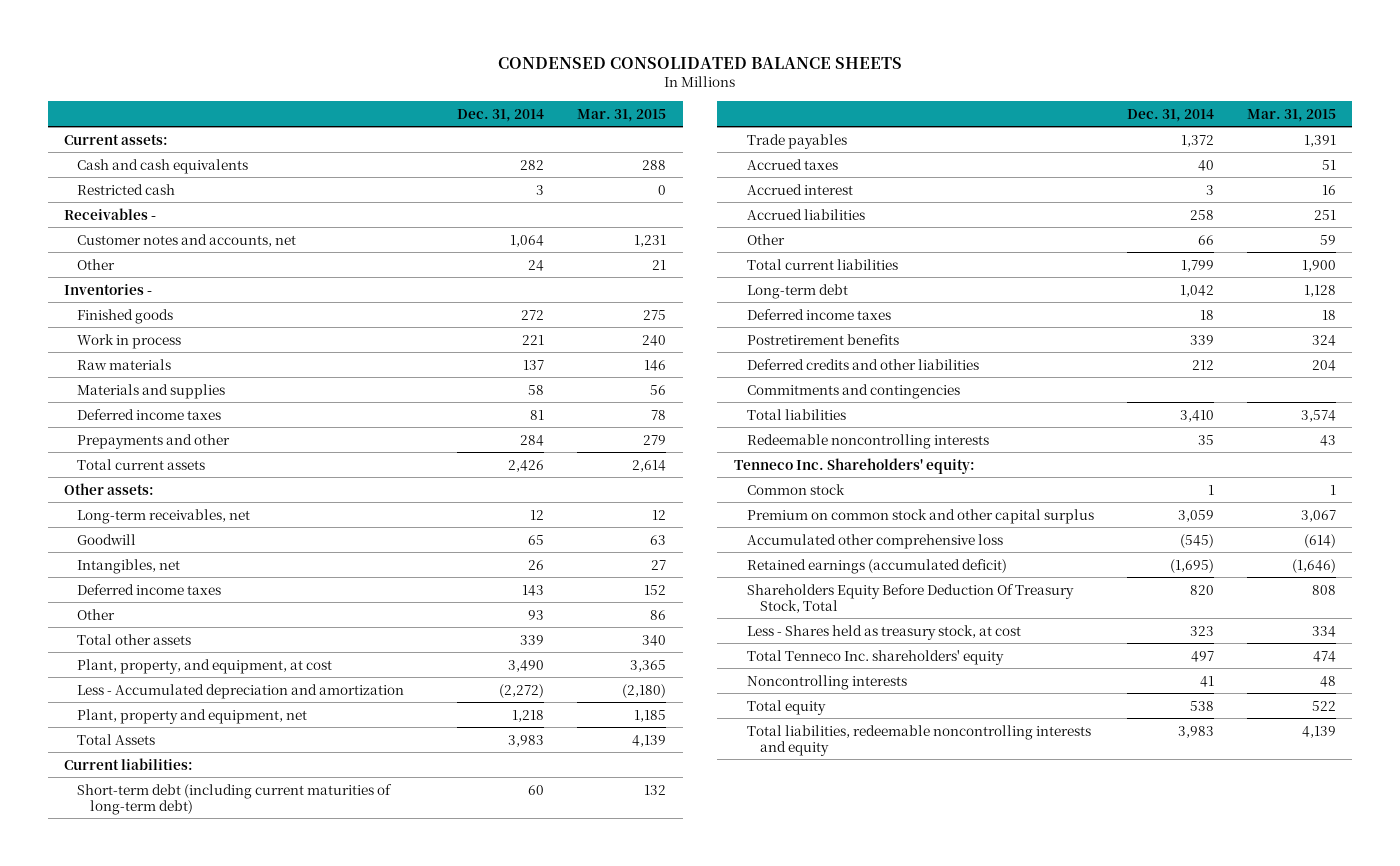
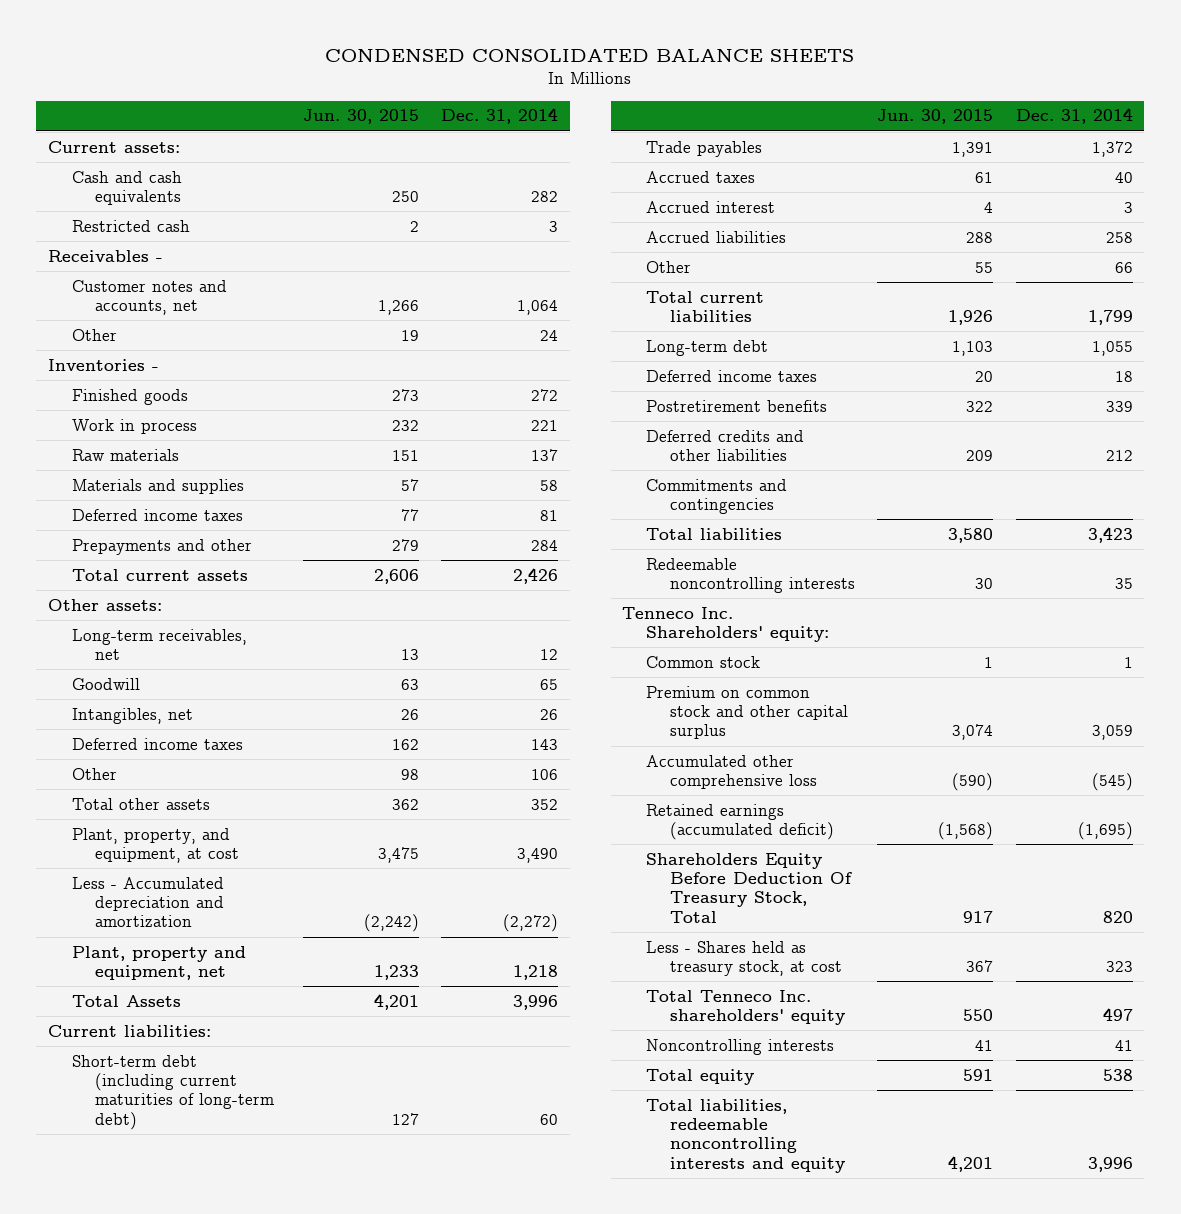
- | Dec. 31, 2014 | Mar. 31, 2015
+ | Jun. 30, 2015 | Dec. 31, 2014
- Other | 93 | 86
- Total other assets | 339 | 340
+ Other | 98 | 106
+ Total other assets | 362 | 352
- Total Assets | 3,983 | 4,139
+ Total Assets | 4,201 | 3,996
- Long-term debt | 1,042 | 1,128
+ Long-term debt | 1,103 | 1,055
- Total liabilities | 3,410 | 3,574
+ Total liabilities | 3,580 | 3,423
- Total liabilities, redeemable noncontrolling interests and equity | 3,983 | 4,139
+ Total liabilities, redeemable noncontrolling interests and equity | 4,201 | 3,996

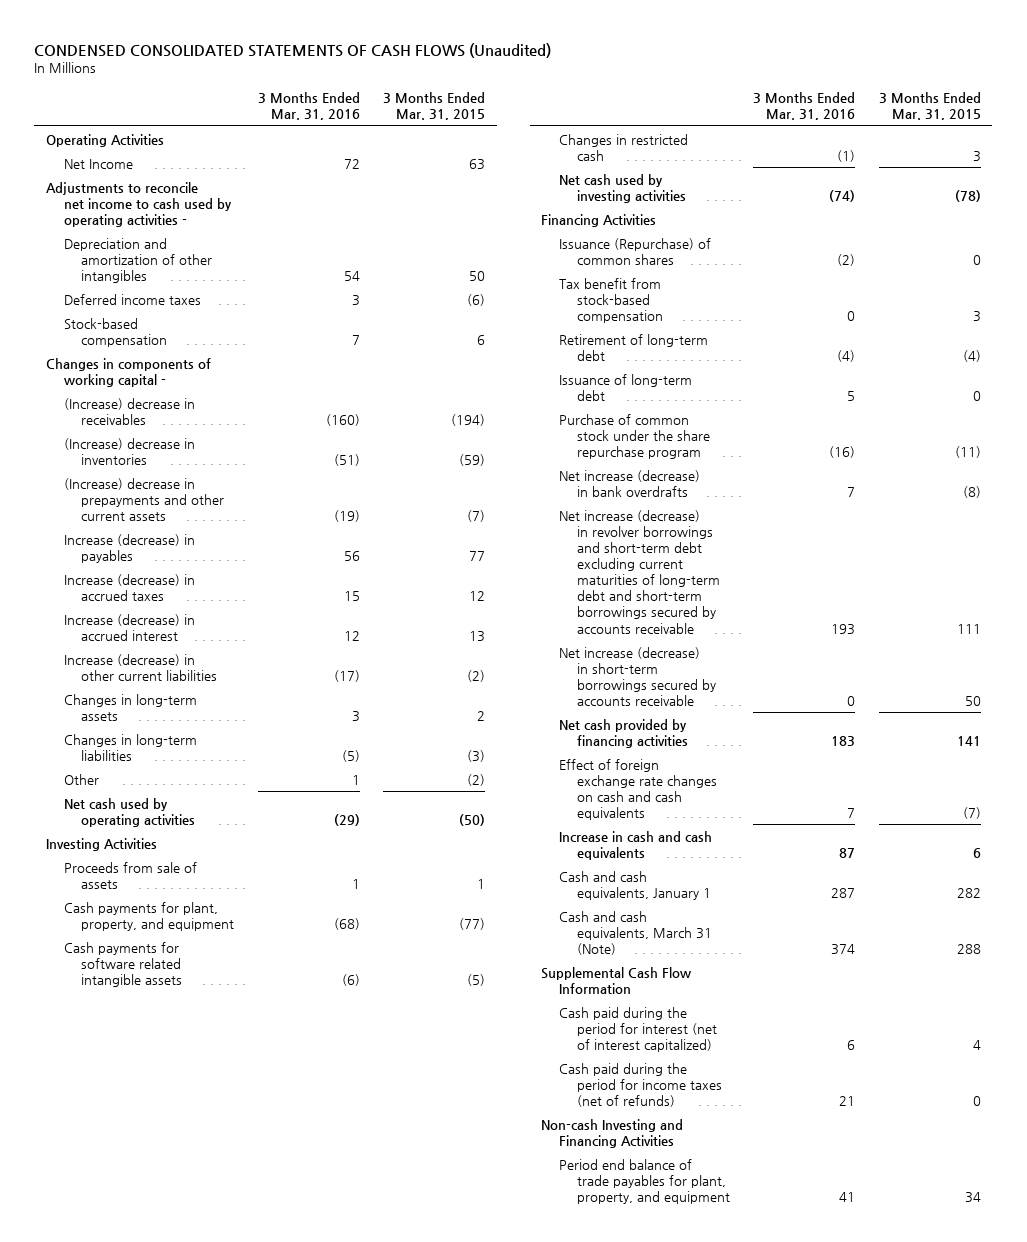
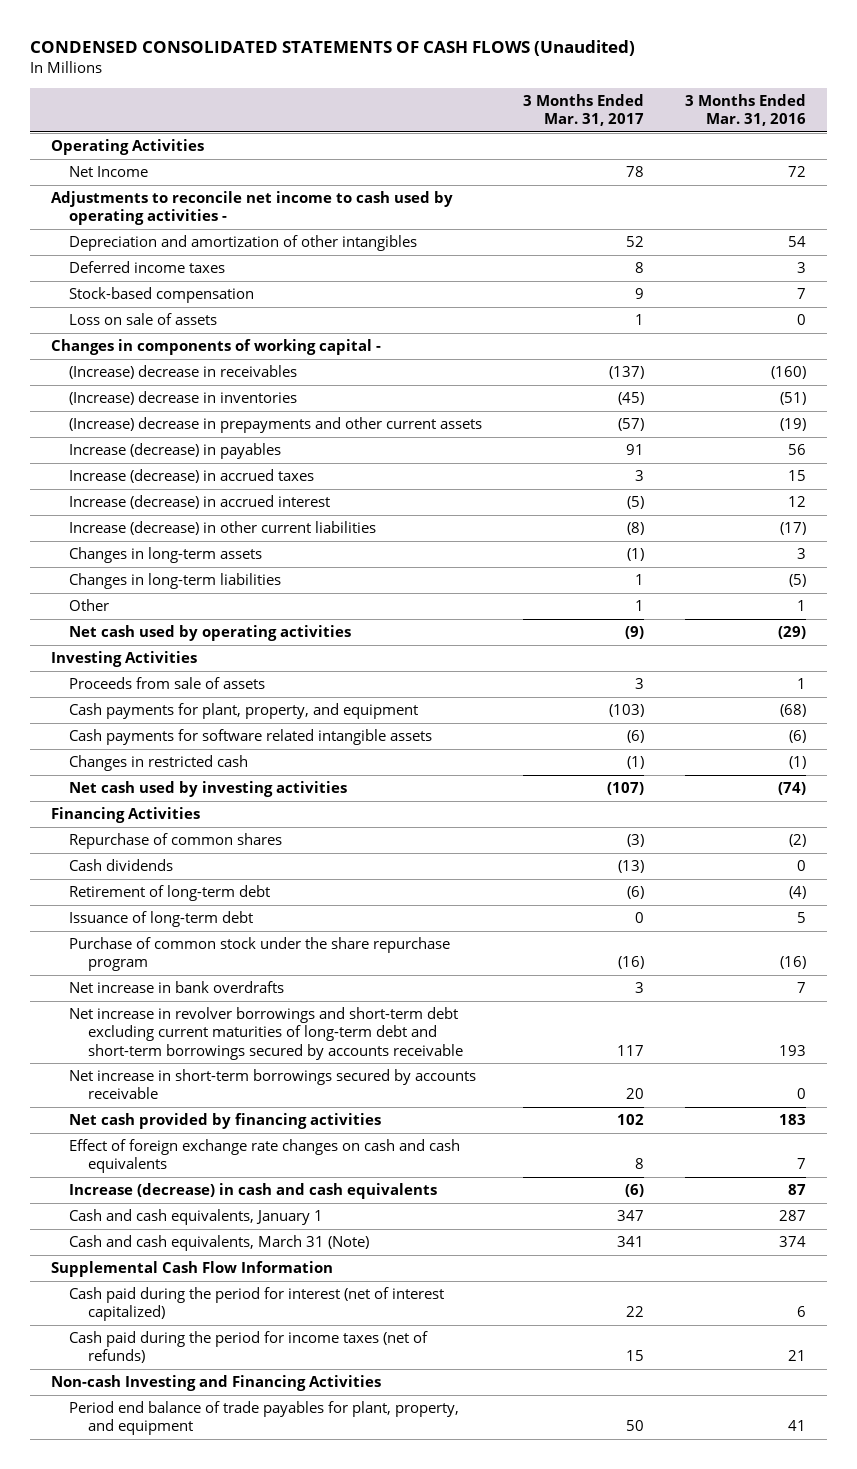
- | 3 Months Ended Mar. 31, 2016 | 3 Months Ended Mar. 31, 2015
+ | 3 Months Ended Mar. 31, 2017 | 3 Months Ended Mar. 31, 2016
+ Loss on sale of assets | 1 | 0
- Issuance (Repurchase) of common shares | (2) | 0
- Tax benefit from stock-based compensation | 0 | 3
+ Repurchase of common shares | (3) | (2)
+ Cash dividends | (13) | 0
- Net increase (decrease) in bank overdrafts | 7 | (8)
- Net increase (decrease) in revolver borrowings and short-term debt excluding current maturities of long-term debt and short-term borrowings secured by accounts receivable | 193 | 111
- Net increase (decrease) in short-term borrowings secured by accounts receivable | 0 | 50
+ Net increase in bank overdrafts | 3 | 7
+ Net increase in revolver borrowings and short-term debt excluding current maturities of long-term debt and short-term borrowings secured by accounts receivable | 117 | 193
+ Net increase in short-term borrowings secured by accounts receivable | 20 | 0
- Increase in cash and cash equivalents | 87 | 6
+ Increase (decrease) in cash and cash equivalents | (6) | 87

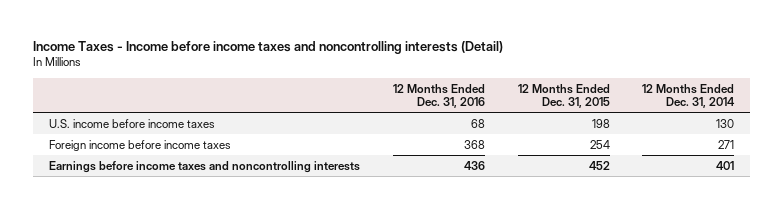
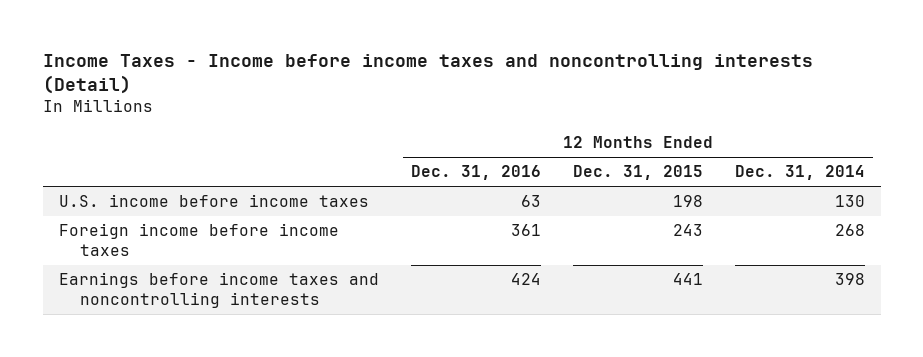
- U.S. income before income taxes | 68 | 198 | 130
- Foreign income before income taxes | 368 | 254 | 271
- Earnings before income taxes and noncontrolling interests | 436 | 452 | 401
+ U.S. income before income taxes | 63 | 198 | 130
+ Foreign income before income taxes | 361 | 243 | 268
+ Earnings before income taxes and noncontrolling interests | 424 | 441 | 398

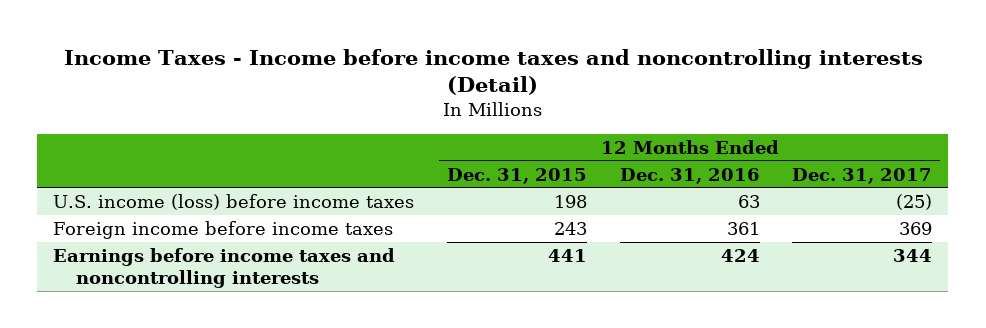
- | 12 Months Ended Dec. 31, 2016 | 12 Months Ended Dec. 31, 2015 | 12 Months Ended Dec. 31, 2014
+ | 12 Months Ended Dec. 31, 2015 | 12 Months Ended Dec. 31, 2016 | 12 Months Ended Dec. 31, 2017
- U.S. income before income taxes | 63 | 198 | 130
+ U.S. income (loss) before income taxes | 198 | 63 | (25)

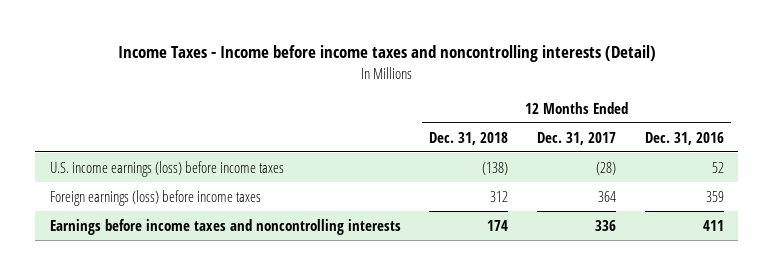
- | 12 Months Ended Dec. 31, 2015 | 12 Months Ended Dec. 31, 2016 | 12 Months Ended Dec. 31, 2017
+ | 12 Months Ended Dec. 31, 2018 | 12 Months Ended Dec. 31, 2017 | 12 Months Ended Dec. 31, 2016
- U.S. income (loss) before income taxes | 198 | 63 | (25)
- Foreign income before income taxes | 243 | 361 | 369
- Earnings before income taxes and noncontrolling interests | 441 | 424 | 344
+ U.S. income earnings (loss) before income taxes | (138) | (28) | 52
+ Foreign earnings (loss) before income taxes | 312 | 364 | 359
+ Earnings before income taxes and noncontrolling interests | 174 | 336 | 411

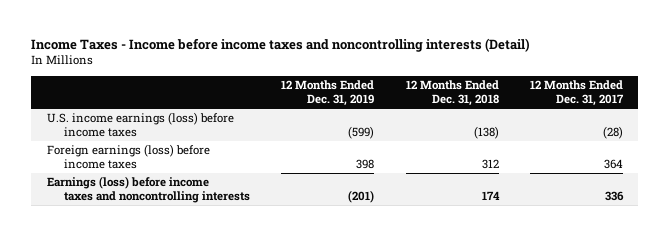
- | 12 Months Ended Dec. 31, 2018 | 12 Months Ended Dec. 31, 2017 | 12 Months Ended Dec. 31, 2016
+ | 12 Months Ended Dec. 31, 2019 | 12 Months Ended Dec. 31, 2018 | 12 Months Ended Dec. 31, 2017
- Earnings before income taxes and noncontrolling interests | 174 | 336 | 411
+ Earnings (loss) before income taxes and noncontrolling interests | (201) | 174 | 336

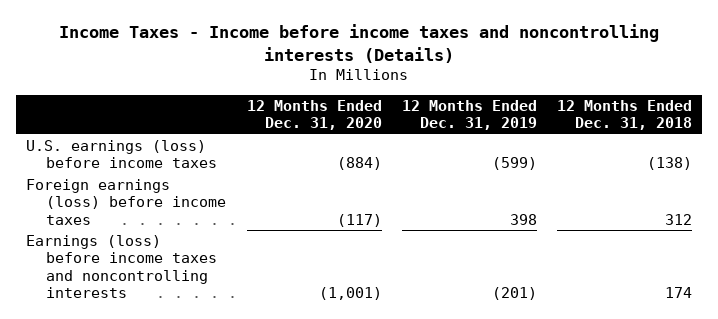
- Income Taxes - Income before income taxes and noncontrolling interests (Detail)
+ Income Taxes - Income before income taxes and noncontrolling interests (Details)
- | 12 Months Ended Dec. 31, 2019 | 12 Months Ended Dec. 31, 2018 | 12 Months Ended Dec. 31, 2017
+ | 12 Months Ended Dec. 31, 2020 | 12 Months Ended Dec. 31, 2019 | 12 Months Ended Dec. 31, 2018
- U.S. income earnings (loss) before income taxes | (599) | (138) | (28)
+ U.S. earnings (loss) before income taxes | (884) | (599) | (138)

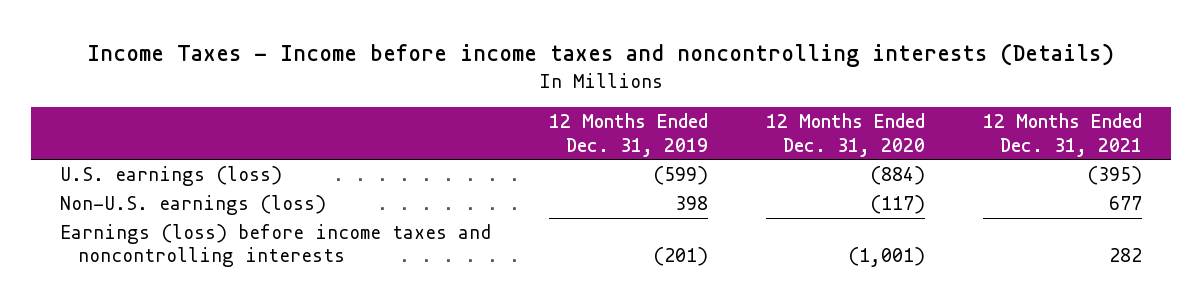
- | 12 Months Ended Dec. 31, 2020 | 12 Months Ended Dec. 31, 2019 | 12 Months Ended Dec. 31, 2018
+ | 12 Months Ended Dec. 31, 2019 | 12 Months Ended Dec. 31, 2020 | 12 Months Ended Dec. 31, 2021
- U.S. earnings (loss) before income taxes | (884) | (599) | (138)
- Foreign earnings (loss) before income taxes | (117) | 398 | 312
+ U.S. earnings (loss) | (599) | (884) | (395)
+ Non-U.S. earnings (loss) | 398 | (117) | 677

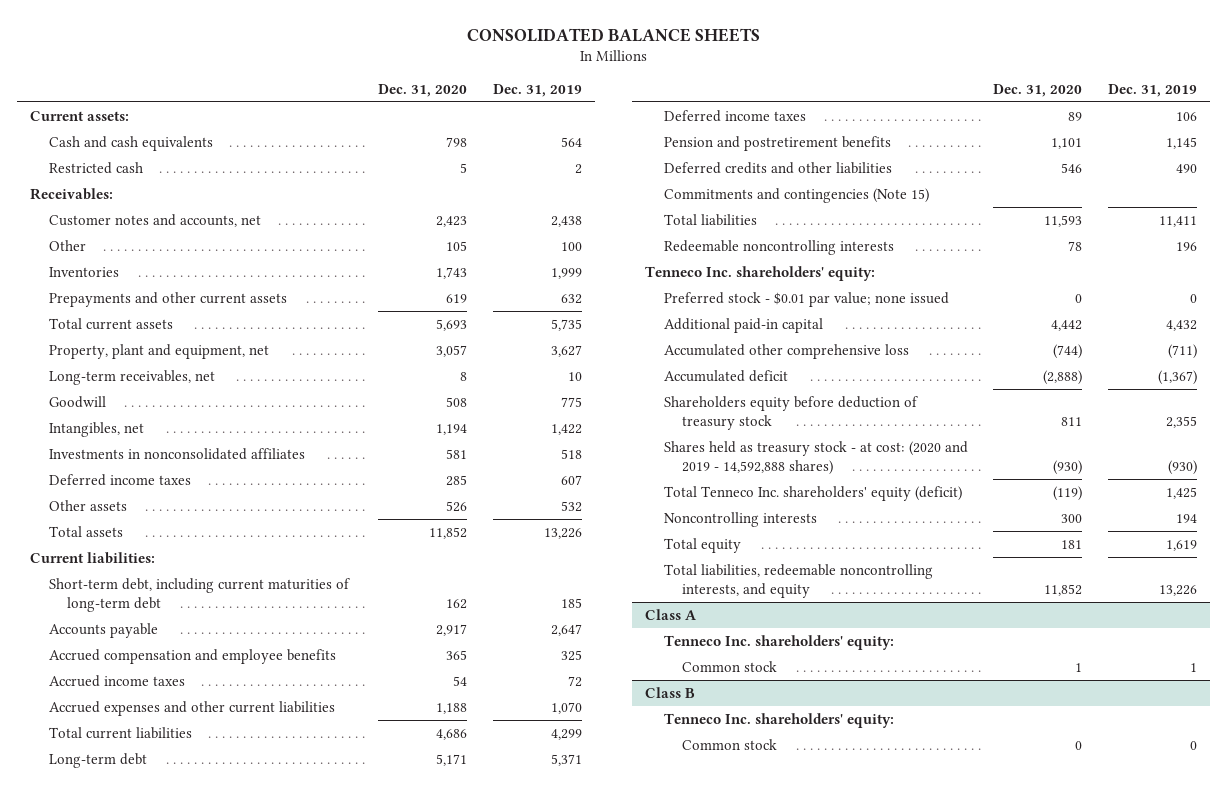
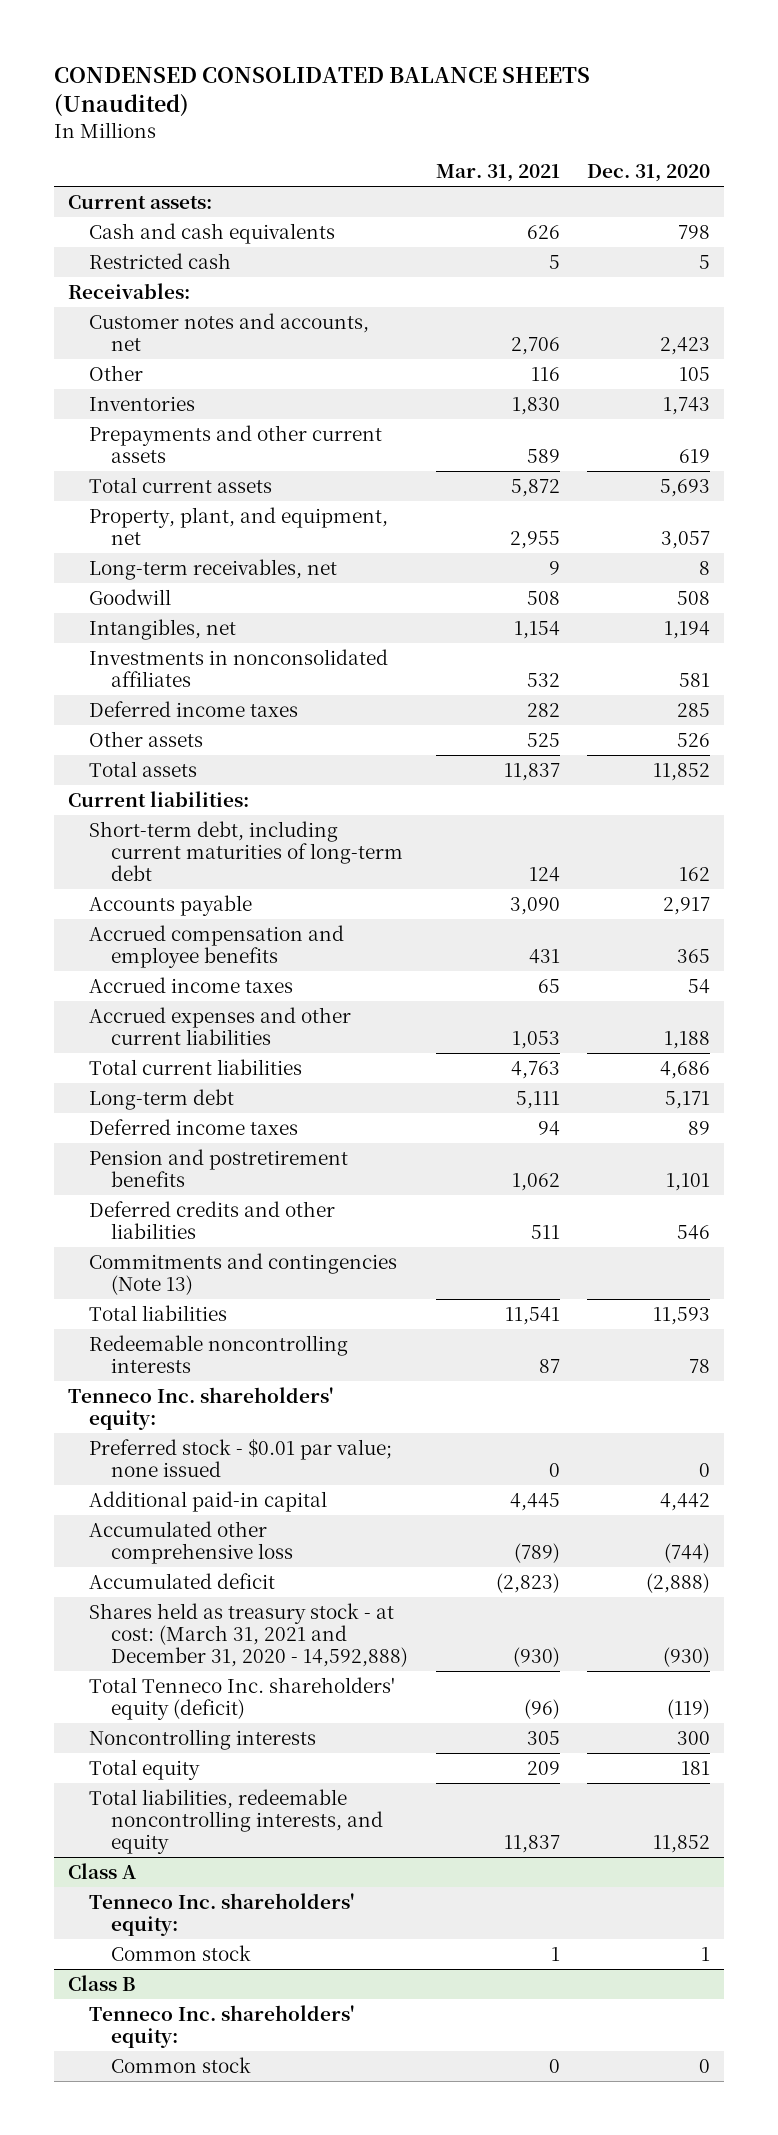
- CONSOLIDATED BALANCE SHEETS
+ CONDENSED CONSOLIDATED BALANCE SHEETS (Unaudited)
- | Dec. 31, 2020 | Dec. 31, 2019
+ | Mar. 31, 2021 | Dec. 31, 2020
- Property, plant and equipment, net | 3,057 | 3,627
+ Property, plant, and equipment, net | 2,955 | 3,057
- Commitments and contingencies (Note 15)
+ Commitments and contingencies (Note 13)
- Shareholders equity before deduction of treasury stock | 811 | 2,355
- Shares held as treasury stock - at cost: (2020 and 2019 - 14,592,888 shares) | (930) | (930)
+ Shares held as treasury stock - at cost: (March 31, 2021 and December 31, 2020 - 14,592,888) | (930) | (930)

